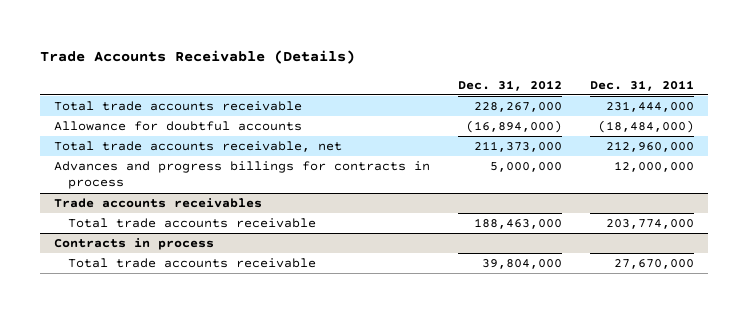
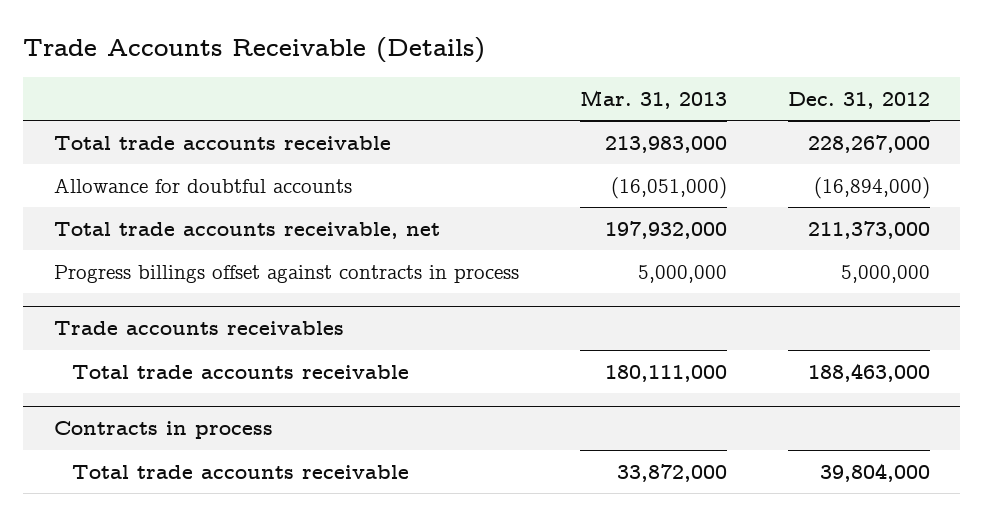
- | Dec. 31, 2012 | Dec. 31, 2011
+ | Mar. 31, 2013 | Dec. 31, 2012
- Advances and progress billings for contracts in process | 5,000,000 | 12,000,000
+ Progress billings offset against contracts in process | 5,000,000 | 5,000,000

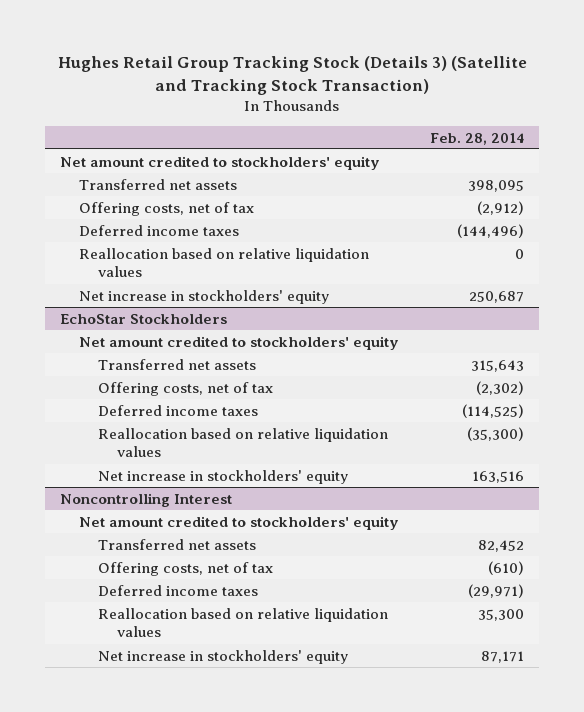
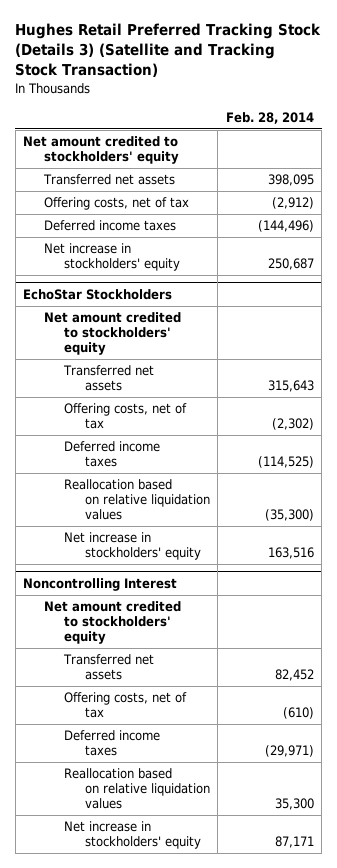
- Hughes Retail Group Tracking Stock (Details 3) (Satellite and Tracking Stock Transaction)
+ Hughes Retail Preferred Tracking Stock (Details 3) (Satellite and Tracking Stock Transaction)
- Reallocation based on relative liquidation values | 0

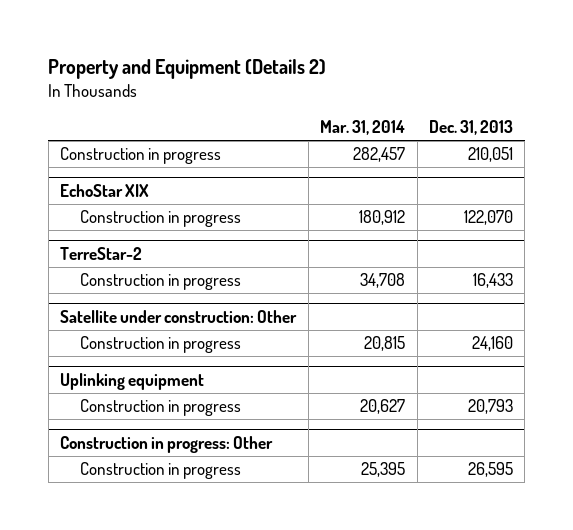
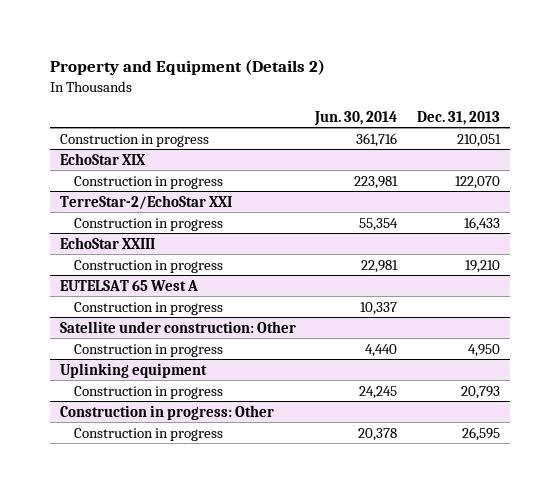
- | Mar. 31, 2014 | Dec. 31, 2013
+ | Jun. 30, 2014 | Dec. 31, 2013
- TerreStar-2
+ TerreStar-2/EchoStar XXI
+ EchoStar XXIII
+ Construction in progress | 22,981 | 19,210
+ EUTELSAT 65 West A
+ Construction in progress | 10,337 |
@ Satellite under construction: Other
- Construction in progress | 20,815 | 24,160
+ Construction in progress | 4,440 | 4,950

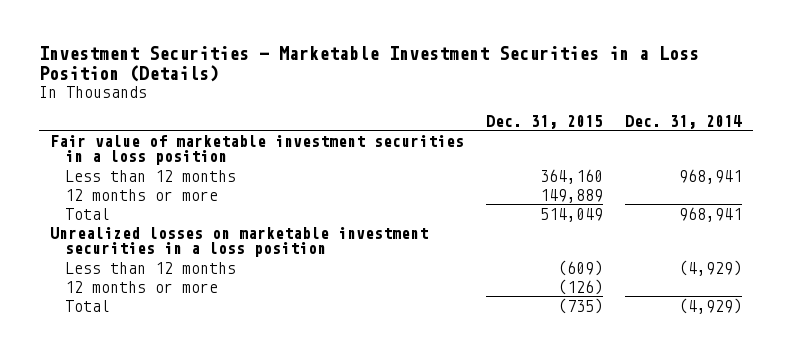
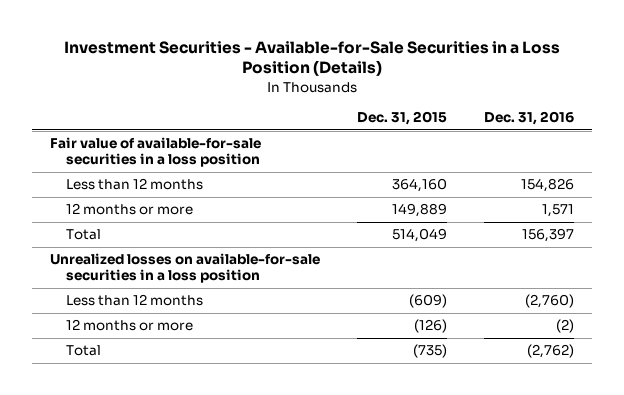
- Investment Securities - Marketable Investment Securities in a Loss Position (Details)
+ Investment Securities - Available-for-Sale Securities in a Loss Position (Details)
- | Dec. 31, 2015 | Dec. 31, 2014
+ | Dec. 31, 2015 | Dec. 31, 2016
- Fair value of marketable investment securities in a loss position
+ Fair value of available-for-sale securities in a loss position
- Unrealized losses on marketable investment securities in a loss position
+ Unrealized losses on available-for-sale securities in a loss position

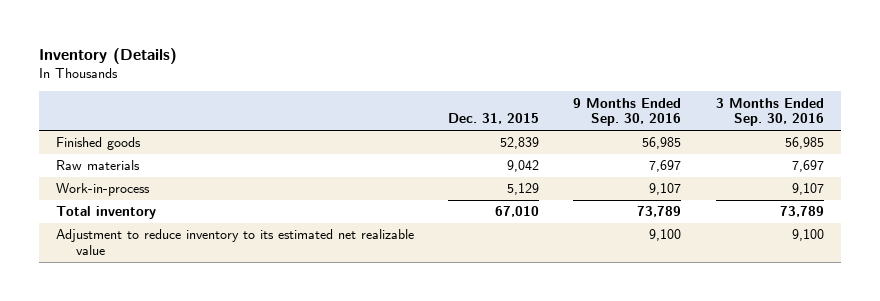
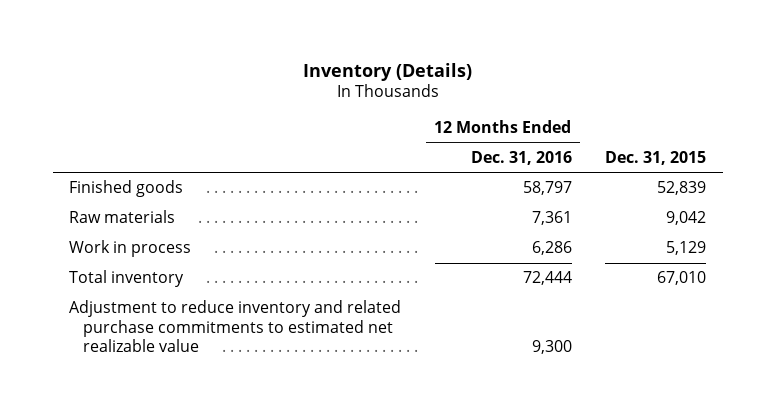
- | Dec. 31, 2015 | 9 Months Ended Sep. 30, 2016 | 3 Months Ended Sep. 30, 2016
+ | 12 Months Ended Dec. 31, 2016 | Dec. 31, 2015
- Work-in-process | 5,129 | 9,107 | 9,107
+ Work in process | 6,286 | 5,129
- Adjustment to reduce inventory to its estimated net realizable value | | 9,100 | 9,100
+ Adjustment to reduce inventory and related purchase commitments to estimated net realizable value | 9,300 |

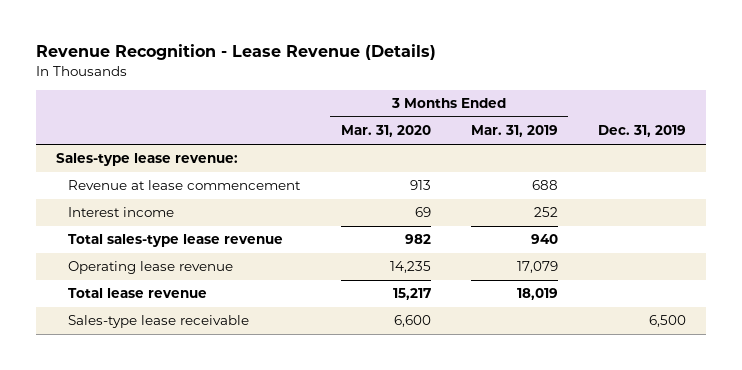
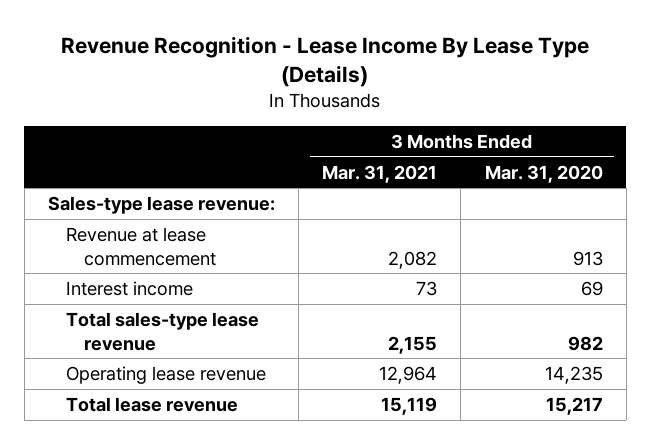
- Revenue Recognition - Lease Revenue (Details)
+ Revenue Recognition - Lease Income By Lease Type (Details)
- | 3 Months Ended Mar. 31, 2020 | 3 Months Ended Mar. 31, 2019 | Dec. 31, 2019
+ | 3 Months Ended Mar. 31, 2021 | 3 Months Ended Mar. 31, 2020
- Sales-type lease receivable | 6,600 | | 6,500

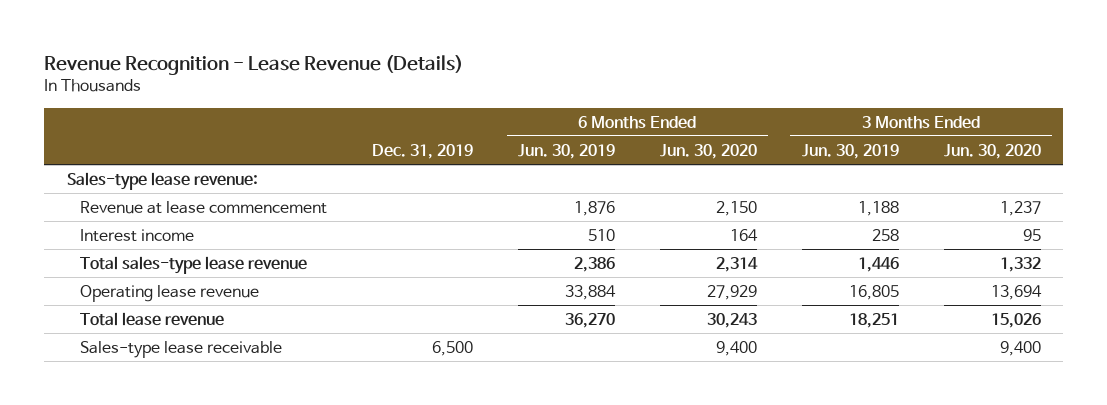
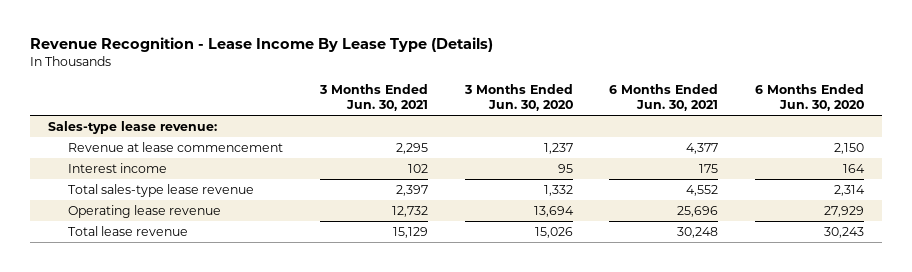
- Revenue Recognition - Lease Revenue (Details)
+ Revenue Recognition - Lease Income By Lease Type (Details)
- | Dec. 31, 2019 | 6 Months Ended Jun. 30, 2019 | 6 Months Ended Jun. 30, 2020 | 3 Months Ended Jun. 30, 2019 | 3 Months Ended Jun. 30, 2020
+ | 3 Months Ended Jun. 30, 2021 | 3 Months Ended Jun. 30, 2020 | 6 Months Ended Jun. 30, 2021 | 6 Months Ended Jun. 30, 2020
- Sales-type lease receivable | 6,500 | | 9,400 | | 9,400

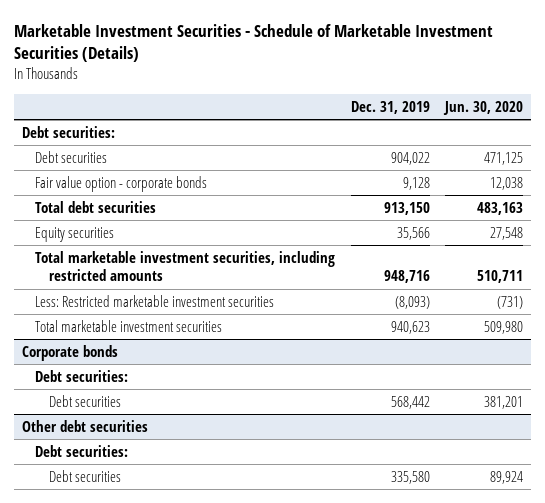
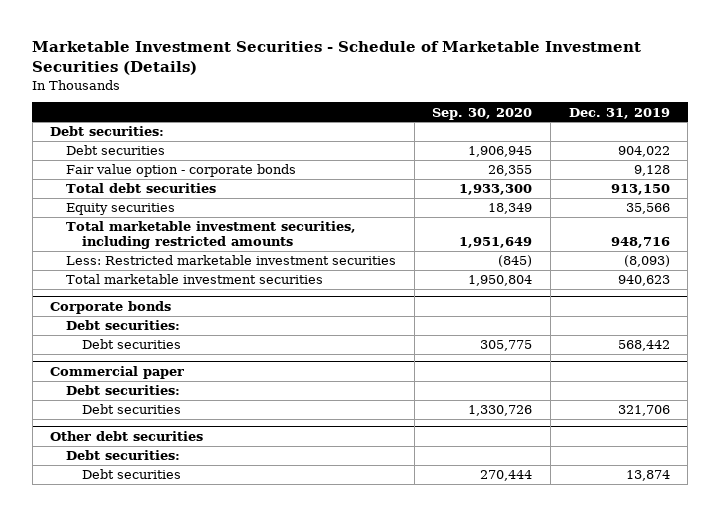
- | Dec. 31, 2019 | Jun. 30, 2020
+ | Sep. 30, 2020 | Dec. 31, 2019
+ Commercial paper
+ Debt securities:
+ Debt securities | 1,330,726 | 321,706
@ Other debt securities
- Debt securities | 335,580 | 89,924
+ Debt securities | 270,444 | 13,874

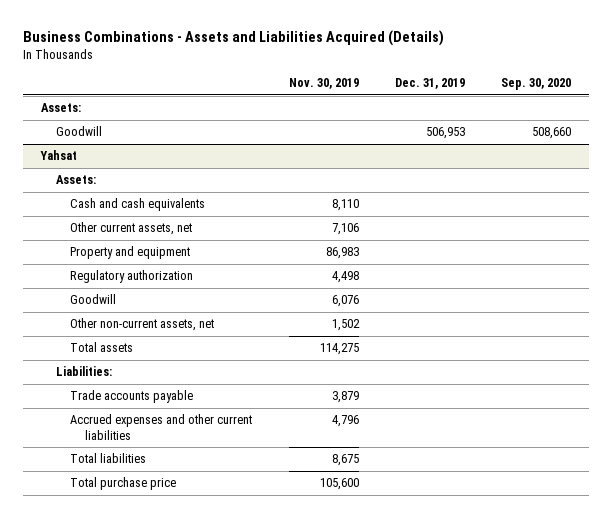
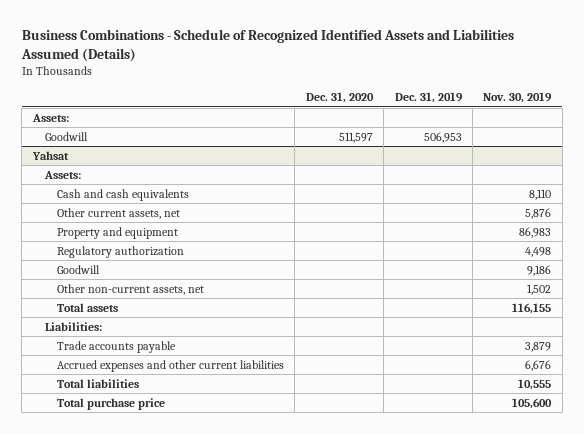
- Business Combinations - Assets and Liabilities Acquired (Details)
+ Business Combinations - Schedule of Recognized Identified Assets and Liabilities Assumed (Details)
- | Nov. 30, 2019 | Dec. 31, 2019 | Sep. 30, 2020
+ | Dec. 31, 2020 | Dec. 31, 2019 | Nov. 30, 2019
@ Yahsat
- Other current assets, net | 7,106 | |
+ Other current assets, net | | | 5,876
- Goodwill | 6,076 | |
+ Goodwill | | | 9,186
- Total assets | 114,275 | |
+ Total assets | | | 116,155
- Accrued expenses and other current liabilities | 4,796 | |
- Total liabilities | 8,675 | |
+ Accrued expenses and other current liabilities | | | 6,676
+ Total liabilities | | | 10,555

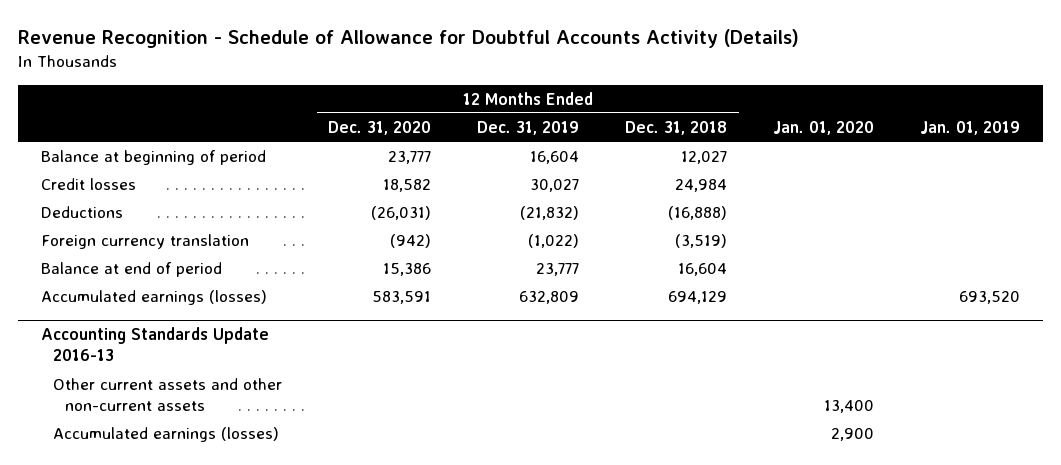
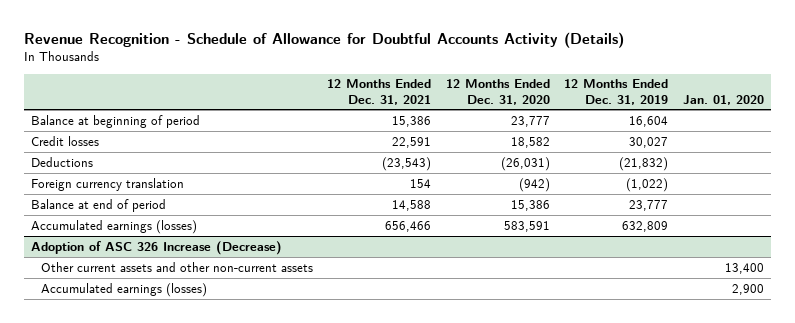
- | 12 Months Ended Dec. 31, 2020 | 12 Months Ended Dec. 31, 2019 | 12 Months Ended Dec. 31, 2018 | Jan. 01, 2020 | Jan. 01, 2019
+ | 12 Months Ended Dec. 31, 2021 | 12 Months Ended Dec. 31, 2020 | 12 Months Ended Dec. 31, 2019 | Jan. 01, 2020
- Accounting Standards Update 2016-13
+ Adoption of ASC 326 Increase (Decrease)

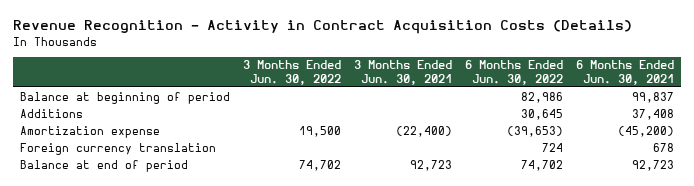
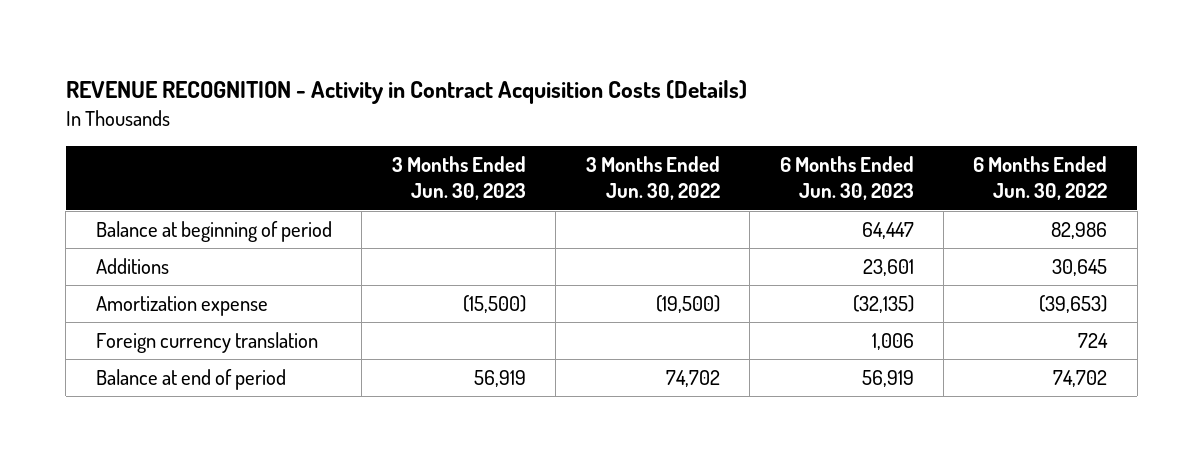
- Revenue Recognition - Activity in Contract Acquisition Costs (Details)
+ REVENUE RECOGNITION - Activity in Contract Acquisition Costs (Details)
- | 3 Months Ended Jun. 30, 2022 | 3 Months Ended Jun. 30, 2021 | 6 Months Ended Jun. 30, 2022 | 6 Months Ended Jun. 30, 2021
+ | 3 Months Ended Jun. 30, 2023 | 3 Months Ended Jun. 30, 2022 | 6 Months Ended Jun. 30, 2023 | 6 Months Ended Jun. 30, 2022
- Amortization expense | 19,500 | (22,400) | (39,653) | (45,200)
+ Amortization expense | (15,500) | (19,500) | (32,135) | (39,653)

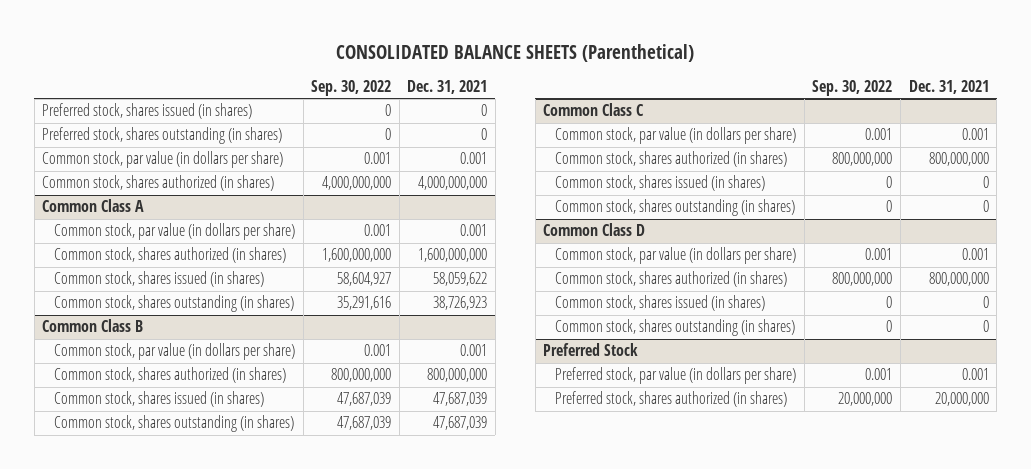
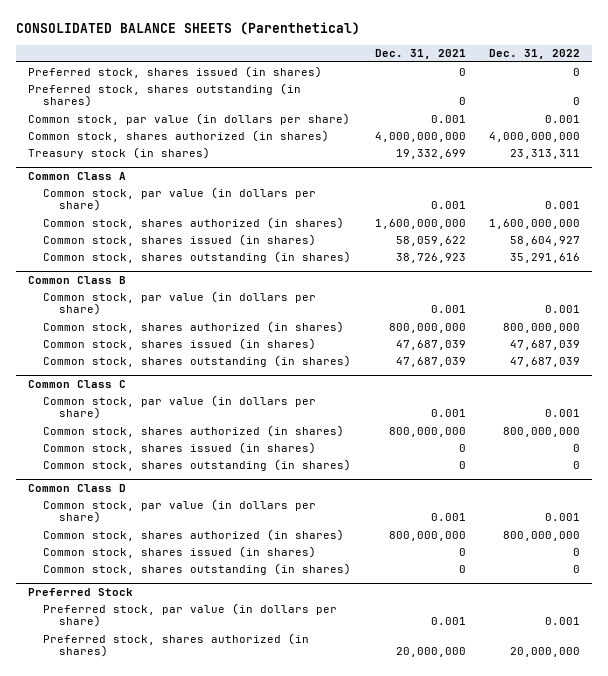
- | Sep. 30, 2022 | Dec. 31, 2021
+ | Dec. 31, 2021 | Dec. 31, 2022
+ Treasury stock (in shares) | 19,332,699 | 23,313,311

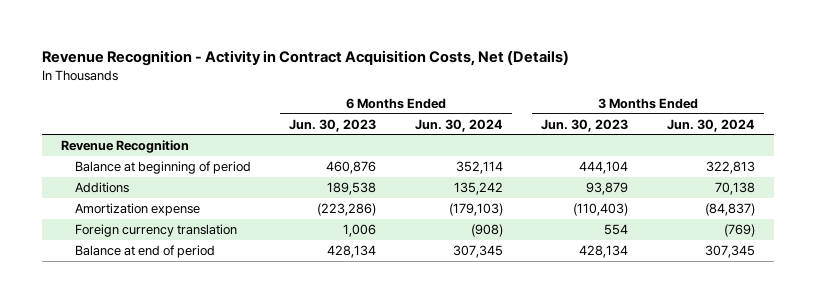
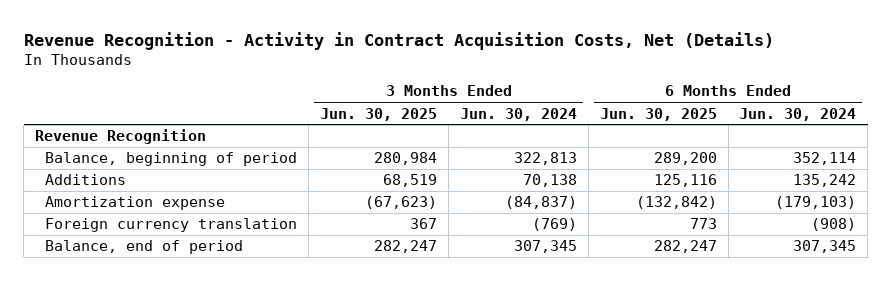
- | 6 Months Ended Jun. 30, 2023 | 6 Months Ended Jun. 30, 2024 | 3 Months Ended Jun. 30, 2023 | 3 Months Ended Jun. 30, 2024
+ | 3 Months Ended Jun. 30, 2025 | 3 Months Ended Jun. 30, 2024 | 6 Months Ended Jun. 30, 2025 | 6 Months Ended Jun. 30, 2024
- Balance at beginning of period | 460,876 | 352,114 | 444,104 | 322,813
+ Balance, beginning of period | 280,984 | 322,813 | 289,200 | 352,114
- Balance at end of period | 428,134 | 307,345 | 428,134 | 307,345
+ Balance, end of period | 282,247 | 307,345 | 282,247 | 307,345

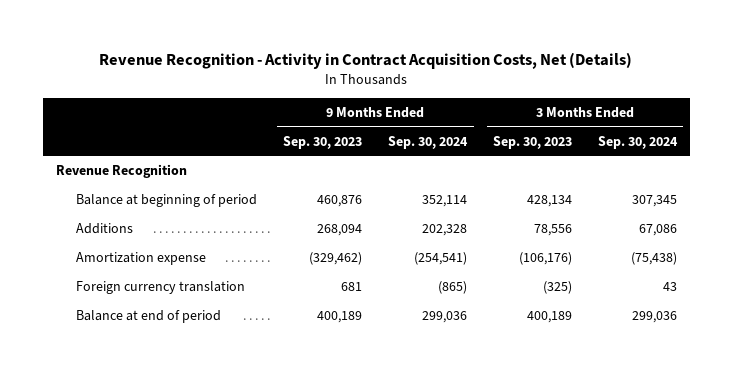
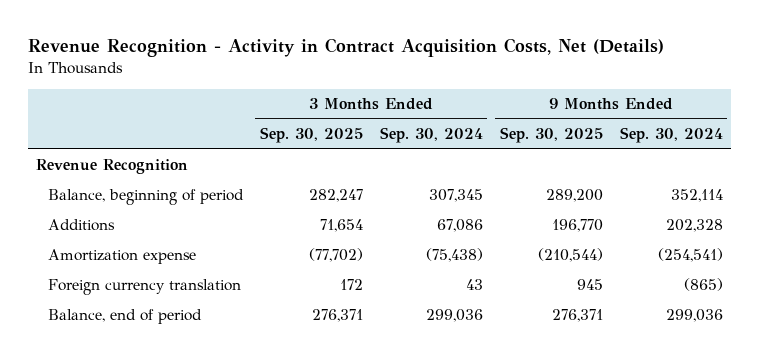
- | 9 Months Ended Sep. 30, 2023 | 9 Months Ended Sep. 30, 2024 | 3 Months Ended Sep. 30, 2023 | 3 Months Ended Sep. 30, 2024
+ | 3 Months Ended Sep. 30, 2025 | 3 Months Ended Sep. 30, 2024 | 9 Months Ended Sep. 30, 2025 | 9 Months Ended Sep. 30, 2024
- Balance at beginning of period | 460,876 | 352,114 | 428,134 | 307,345
+ Balance, beginning of period | 282,247 | 307,345 | 289,200 | 352,114
- Balance at end of period | 400,189 | 299,036 | 400,189 | 299,036
+ Balance, end of period | 276,371 | 299,036 | 276,371 | 299,036

